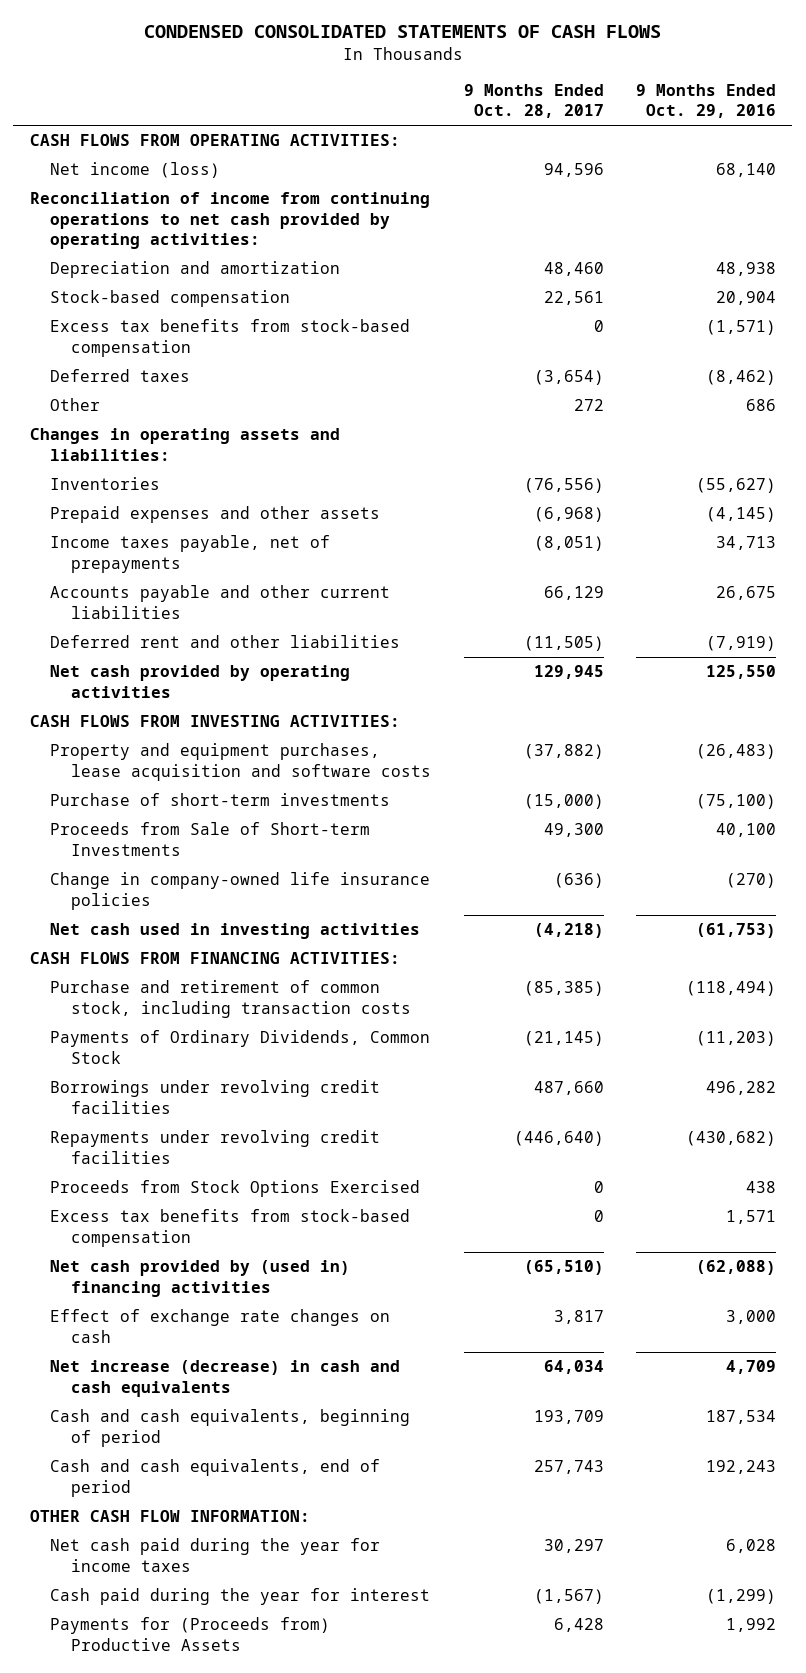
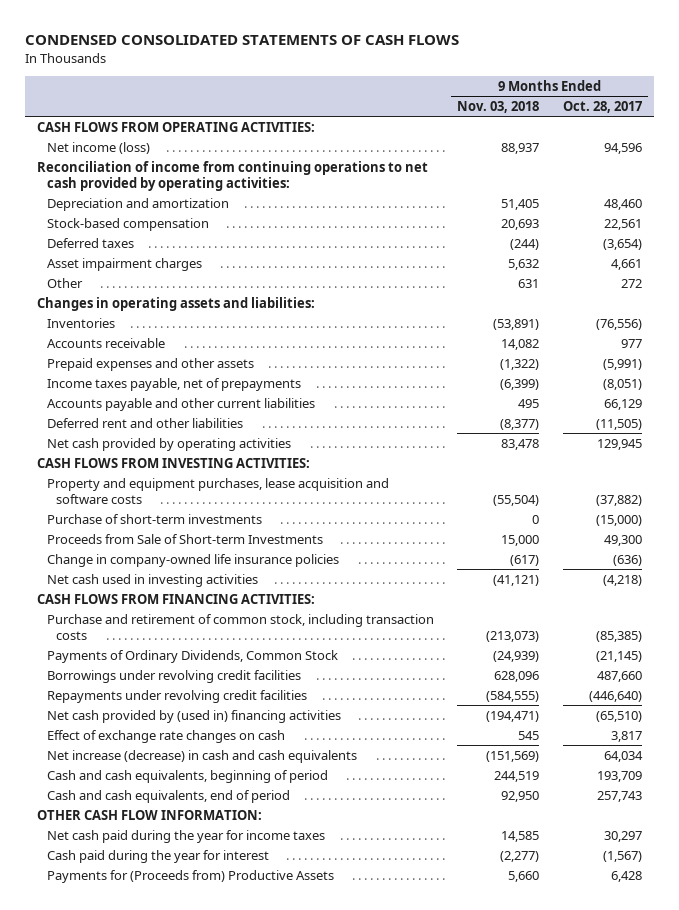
- | 9 Months Ended Oct. 28, 2017 | 9 Months Ended Oct. 29, 2016
+ | 9 Months Ended Nov. 03, 2018 | 9 Months Ended Oct. 28, 2017
- Excess tax benefits from stock-based compensation | 0 | (1,571)
+ Asset impairment charges | 5,632 | 4,661
- Prepaid expenses and other assets | (6,968) | (4,145)
+ Accounts receivable | 14,082 | 977
+ Prepaid expenses and other assets | (1,322) | (5,991)
- Proceeds from Stock Options Exercised | 0 | 438
- Excess tax benefits from stock-based compensation | 0 | 1,571

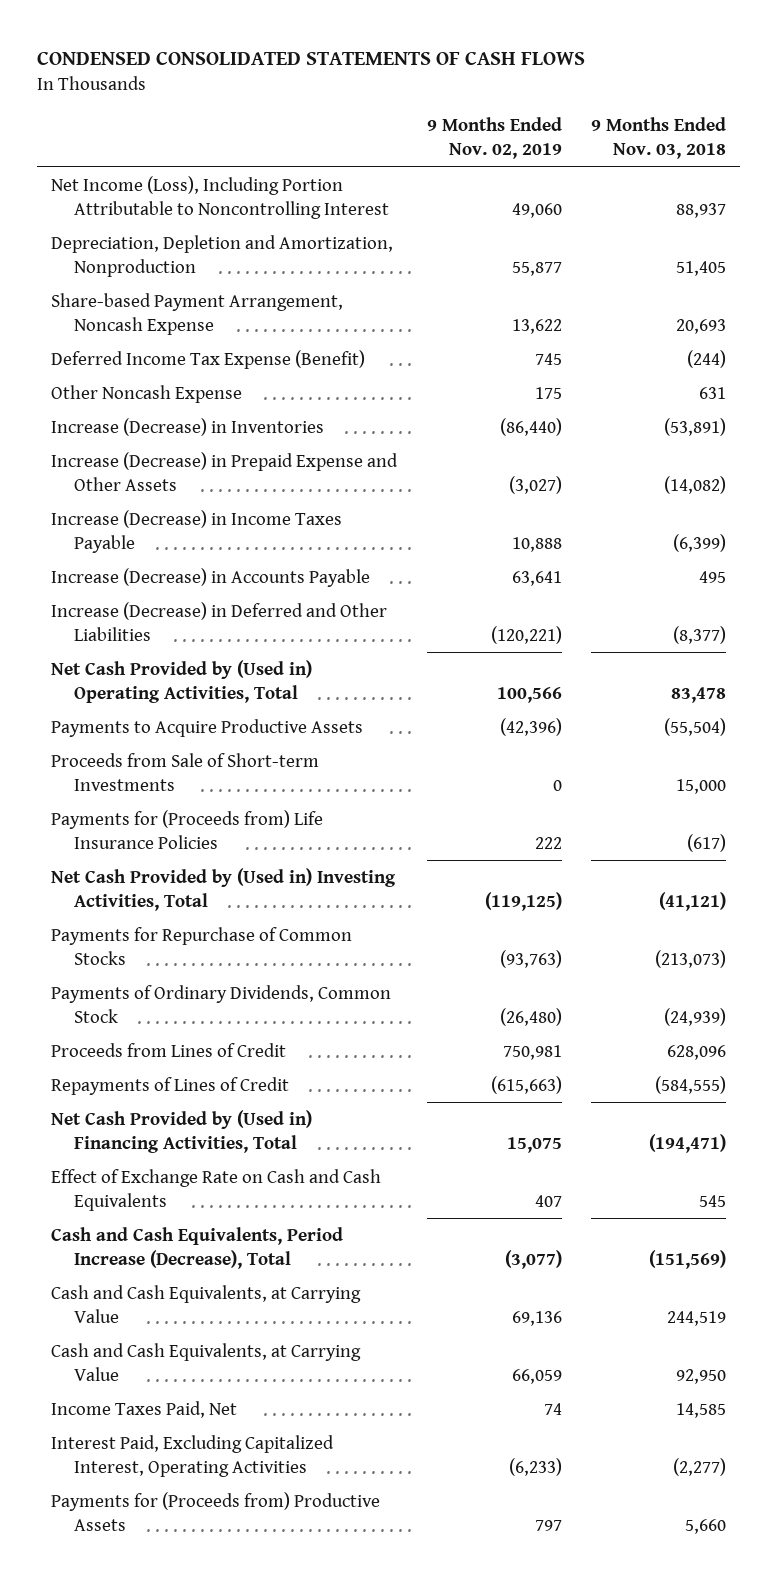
- | 9 Months Ended Nov. 03, 2018 | 9 Months Ended Oct. 28, 2017
+ | 9 Months Ended Nov. 02, 2019 | 9 Months Ended Nov. 03, 2018
- CASH FLOWS FROM OPERATING ACTIVITIES:
- Net income (loss) | 88,937 | 94,596
- Reconciliation of income from continuing operations to net cash provided by operating activities:
- Depreciation and amortization | 51,405 | 48,460
- Stock-based compensation | 20,693 | 22,561
- Deferred taxes | (244) | (3,654)
- Asset impairment charges | 5,632 | 4,661
- Other | 631 | 272
- Changes in operating assets and liabilities:
- Inventories | (53,891) | (76,556)
- Accounts receivable | 14,082 | 977
- Prepaid expenses and other assets | (1,322) | (5,991)
- Income taxes payable, net of prepayments | (6,399) | (8,051)
- Accounts payable and other current liabilities | 495 | 66,129
- Deferred rent and other liabilities | (8,377) | (11,505)
- Net cash provided by operating activities | 83,478 | 129,945
- CASH FLOWS FROM INVESTING ACTIVITIES:
- Property and equipment purchases, lease acquisition and software costs | (55,504) | (37,882)
- Purchase of short-term investments | 0 | (15,000)
+ Net Income (Loss), Including Portion Attributable to Noncontrolling Interest | 49,060 | 88,937
+ Depreciation, Depletion and Amortization, Nonproduction | 55,877 | 51,405
+ Share-based Payment Arrangement, Noncash Expense | 13,622 | 20,693
+ Deferred Income Tax Expense (Benefit) | 745 | (244)
+ Other Noncash Expense | 175 | 631
+ Increase (Decrease) in Inventories | (86,440) | (53,891)
+ Increase (Decrease) in Prepaid Expense and Other Assets | (3,027) | (14,082)
+ Increase (Decrease) in Income Taxes Payable | 10,888 | (6,399)
+ Increase (Decrease) in Accounts Payable | 63,641 | 495
+ Increase (Decrease) in Deferred and Other Liabilities | (120,221) | (8,377)
+ Net Cash Provided by (Used in) Operating Activities, Total | 100,566 | 83,478
+ Payments to Acquire Productive Assets | (42,396) | (55,504)
- Change in company-owned life insurance policies | (617) | (636)
- Net cash used in investing activities | (41,121) | (4,218)
- CASH FLOWS FROM FINANCING ACTIVITIES:
- Purchase and retirement of common stock, including transaction costs | (213,073) | (85,385)
+ Payments for (Proceeds from) Life Insurance Policies | 222 | (617)
+ Net Cash Provided by (Used in) Investing Activities, Total | (119,125) | (41,121)
+ Payments for Repurchase of Common Stocks | (93,763) | (213,073)
- Borrowings under revolving credit facilities | 628,096 | 487,660
- Repayments under revolving credit facilities | (584,555) | (446,640)
- Net cash provided by (used in) financing activities | (194,471) | (65,510)
- Effect of exchange rate changes on cash | 545 | 3,817
- Net increase (decrease) in cash and cash equivalents | (151,569) | 64,034
- Cash and cash equivalents, beginning of period | 244,519 | 193,709
- Cash and cash equivalents, end of period | 92,950 | 257,743
- OTHER CASH FLOW INFORMATION:
- Net cash paid during the year for income taxes | 14,585 | 30,297
- Cash paid during the year for interest | (2,277) | (1,567)
+ Proceeds from Lines of Credit | 750,981 | 628,096
+ Repayments of Lines of Credit | (615,663) | (584,555)
+ Net Cash Provided by (Used in) Financing Activities, Total | 15,075 | (194,471)
+ Effect of Exchange Rate on Cash and Cash Equivalents | 407 | 545
+ Cash and Cash Equivalents, Period Increase (Decrease), Total | (3,077) | (151,569)
+ Cash and Cash Equivalents, at Carrying Value | 69,136 | 244,519
+ Cash and Cash Equivalents, at Carrying Value | 66,059 | 92,950
+ Income Taxes Paid, Net | 74 | 14,585
+ Interest Paid, Excluding Capitalized Interest, Operating Activities | (6,233) | (2,277)

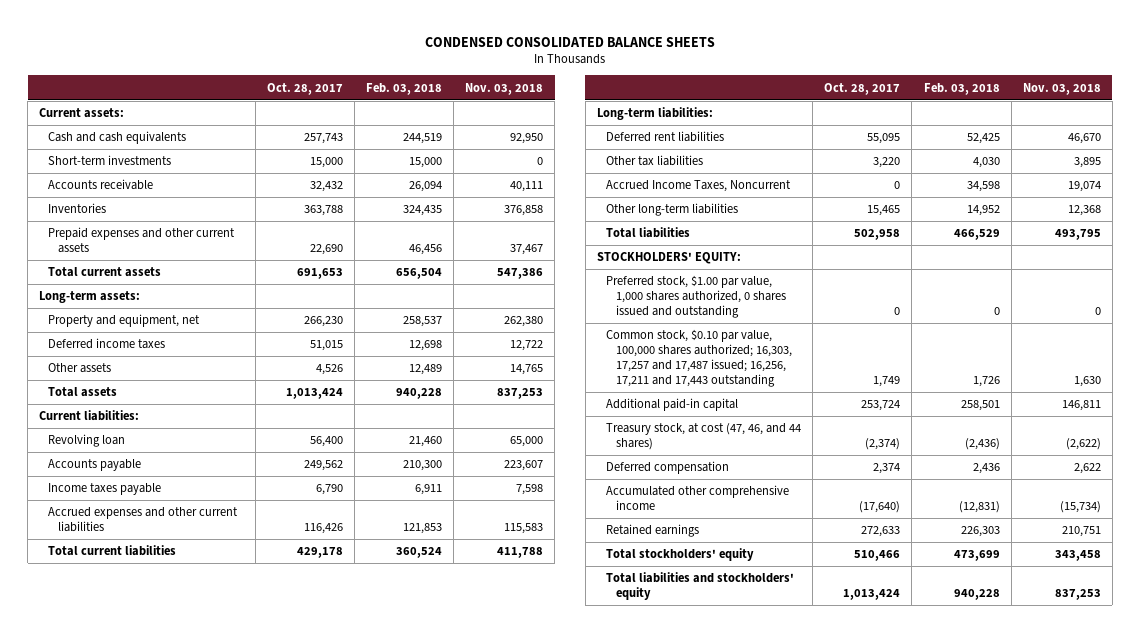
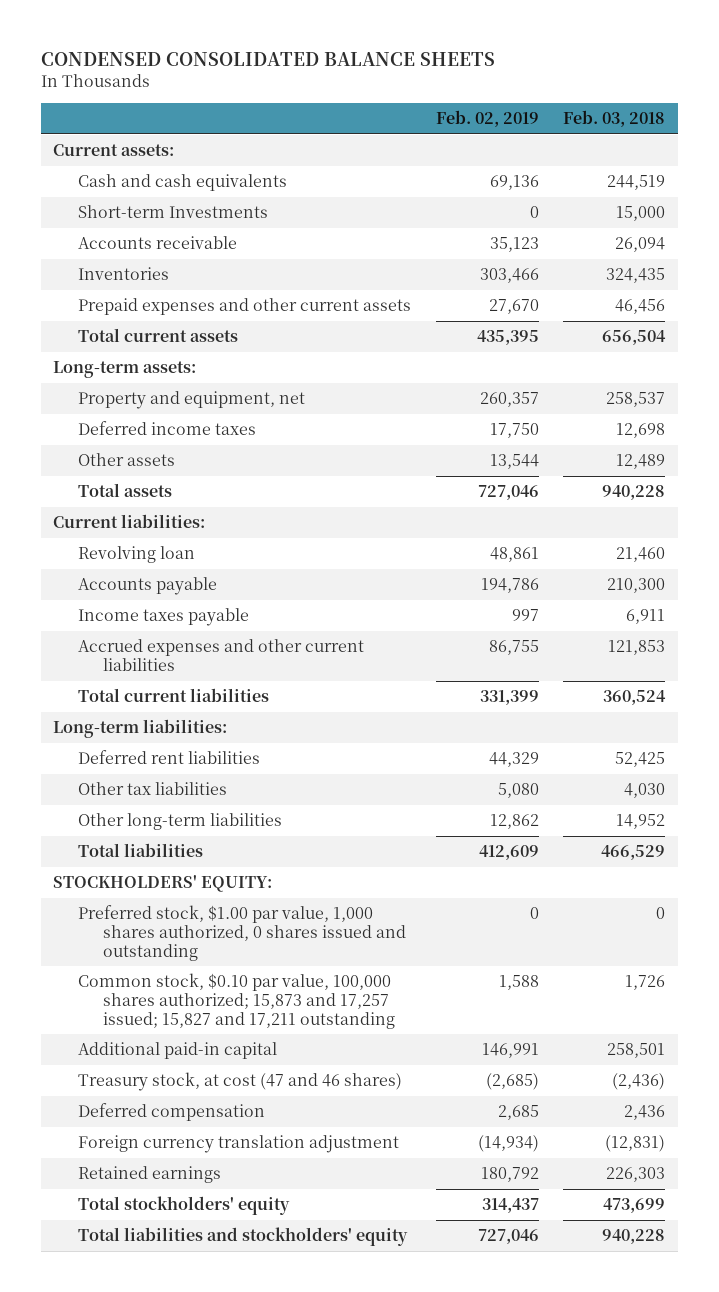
- | Oct. 28, 2017 | Feb. 03, 2018 | Nov. 03, 2018
+ | Feb. 02, 2019 | Feb. 03, 2018
- Short-term investments | 15,000 | 15,000 | 0
+ Short-term Investments | 0 | 15,000
- Accrued Income Taxes, Noncurrent | 0 | 34,598 | 19,074
- Common stock, $0.10 par value, 100,000 shares authorized; 16,303, 17,257 and 17,487 issued; 16,256, 17,211 and 17,443 outstanding | 1,749 | 1,726 | 1,630
+ Common stock, $0.10 par value, 100,000 shares authorized; 15,873 and 17,257 issued; 15,827 and 17,211 outstanding | 1,588 | 1,726
- Treasury stock, at cost (47, 46, and 44 shares) | (2,374) | (2,436) | (2,622)
+ Treasury stock, at cost (47 and 46 shares) | (2,685) | (2,436)
- Accumulated other comprehensive income | (17,640) | (12,831) | (15,734)
+ Foreign currency translation adjustment | (14,934) | (12,831)

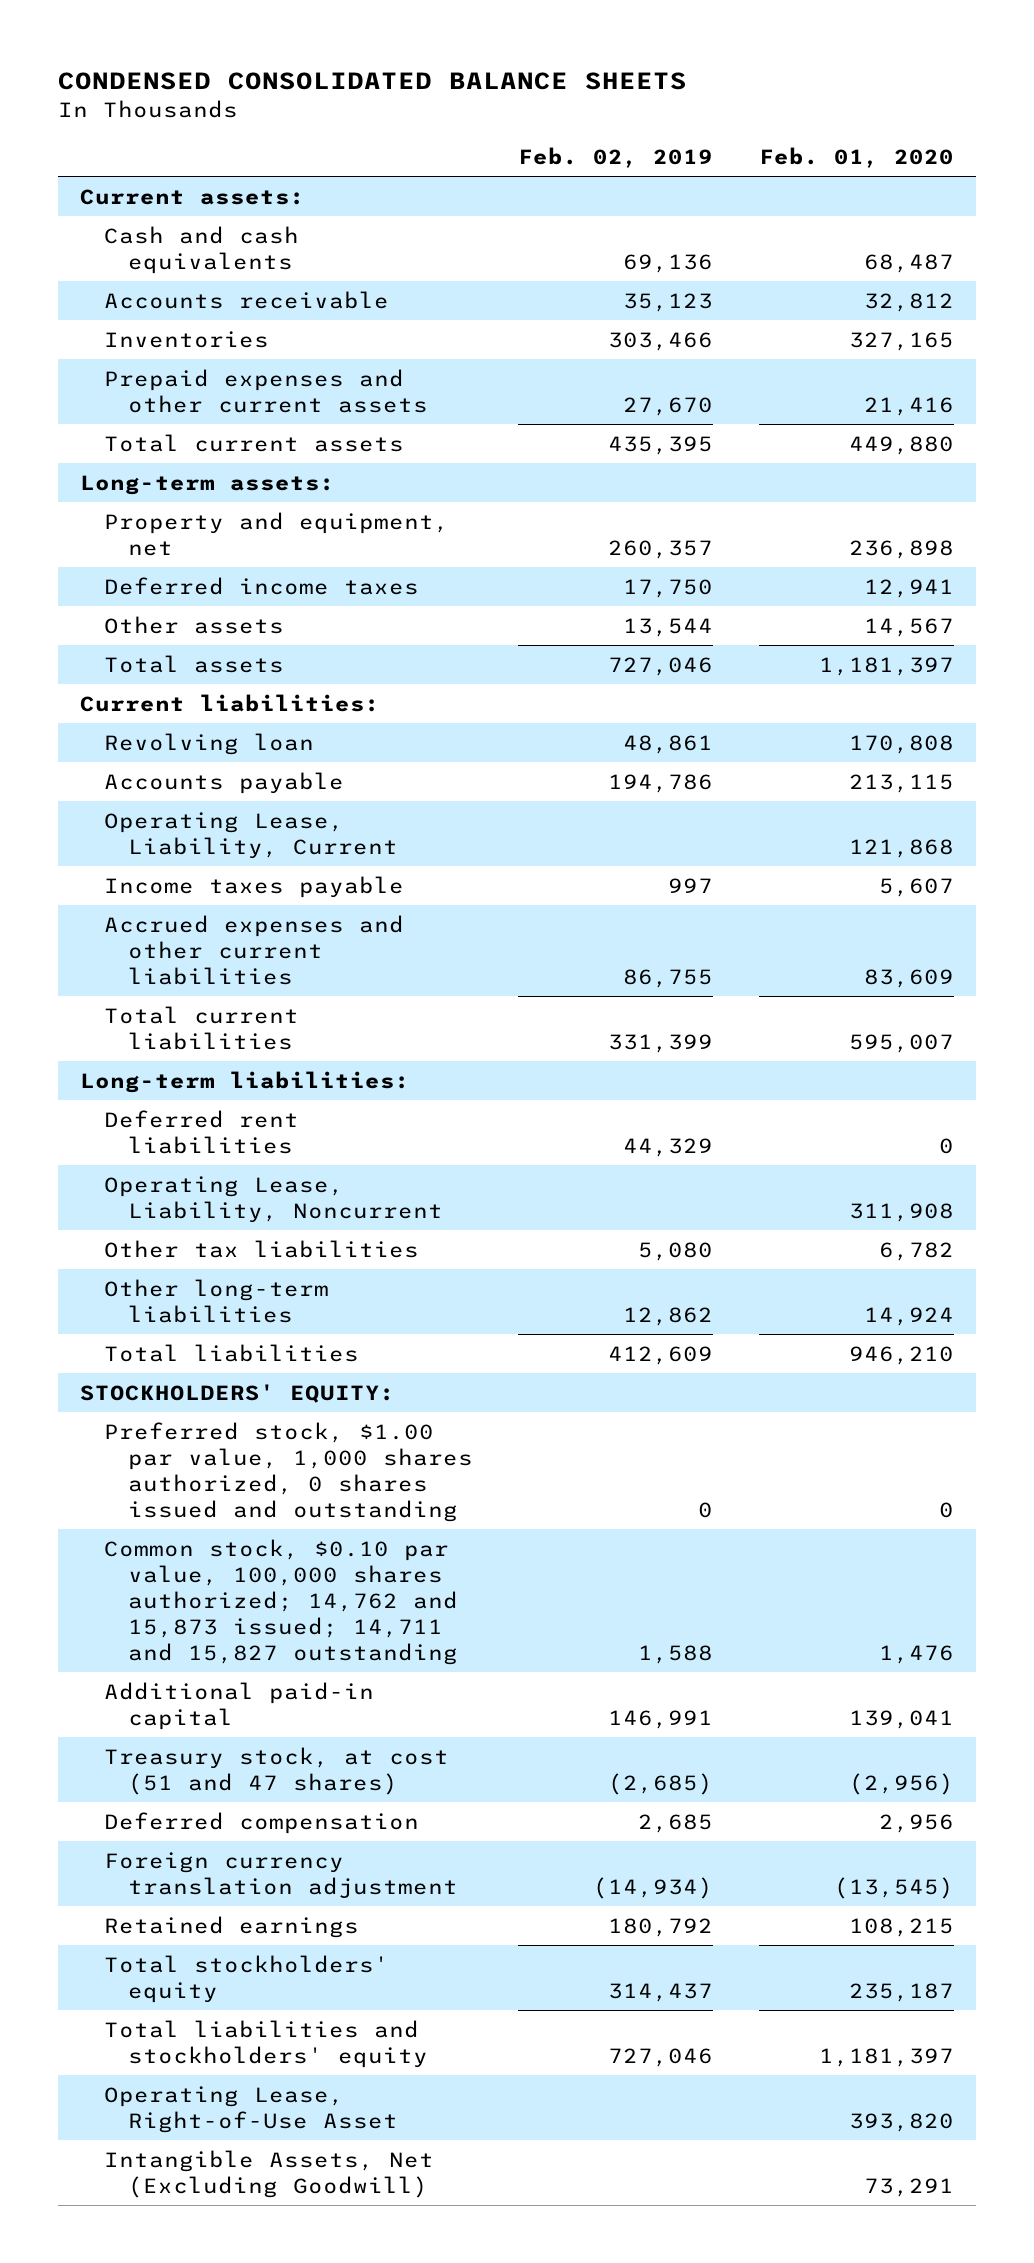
- | Feb. 02, 2019 | Feb. 03, 2018
+ | Feb. 02, 2019 | Feb. 01, 2020
- Short-term Investments | 0 | 15,000
+ Operating Lease, Liability, Current | | 121,868
+ Operating Lease, Liability, Noncurrent | | 311,908
- Common stock, $0.10 par value, 100,000 shares authorized; 15,873 and 17,257 issued; 15,827 and 17,211 outstanding | 1,588 | 1,726
+ Common stock, $0.10 par value, 100,000 shares authorized; 14,762 and 15,873 issued; 14,711 and 15,827 outstanding | 1,588 | 1,476
- Treasury stock, at cost (47 and 46 shares) | (2,685) | (2,436)
+ Treasury stock, at cost (51 and 47 shares) | (2,685) | (2,956)
+ Operating Lease, Right-of-Use Asset | | 393,820
+ Intangible Assets, Net (Excluding Goodwill) | | 73,291

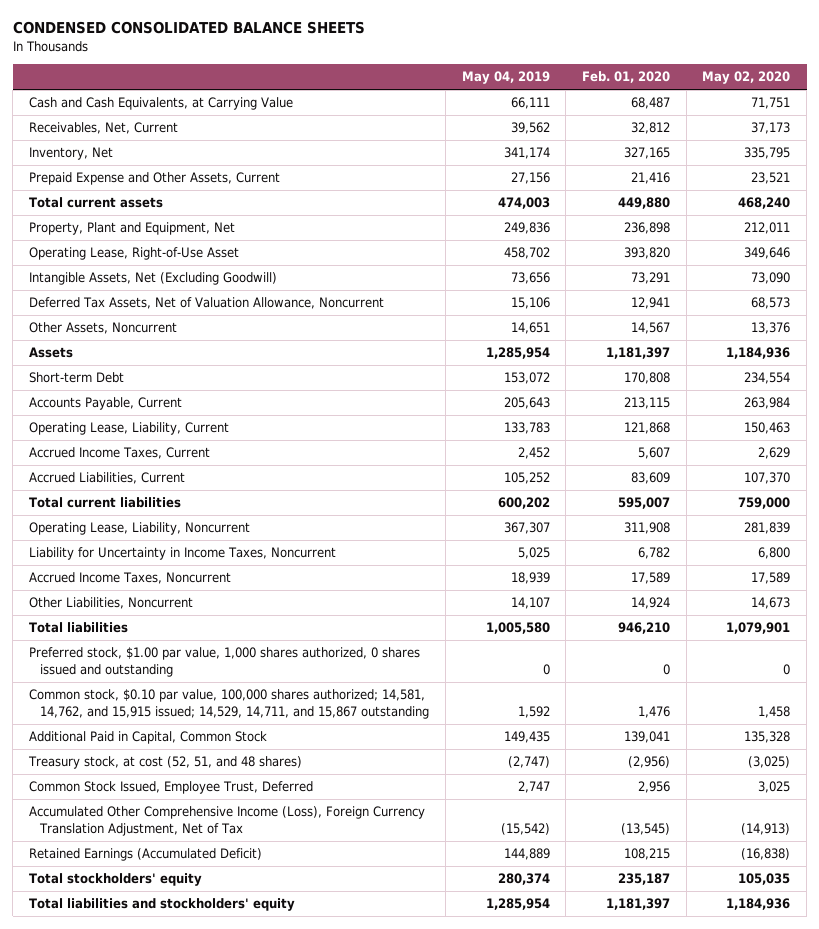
- | Feb. 02, 2019 | Feb. 01, 2020
+ | May 04, 2019 | Feb. 01, 2020 | May 02, 2020
- Current assets:
- Cash and cash equivalents | 69,136 | 68,487
- Accounts receivable | 35,123 | 32,812
- Inventories | 303,466 | 327,165
- Prepaid expenses and other current assets | 27,670 | 21,416
+ Cash and Cash Equivalents, at Carrying Value | 66,111 | 68,487 | 71,751
+ Receivables, Net, Current | 39,562 | 32,812 | 37,173
+ Inventory, Net | 341,174 | 327,165 | 335,795
+ Prepaid Expense and Other Assets, Current | 27,156 | 21,416 | 23,521
- Long-term assets:
- Property and equipment, net | 260,357 | 236,898
- Deferred income taxes | 17,750 | 12,941
- Other assets | 13,544 | 14,567
- Total assets | 727,046 | 1,181,397
- Current liabilities:
- Revolving loan | 48,861 | 170,808
- Accounts payable | 194,786 | 213,115
+ Property, Plant and Equipment, Net | 249,836 | 236,898 | 212,011
moved up: Operating Lease, Right-of-Use Asset | 458,702 | 393,820 | 349,646
moved up: Intangible Assets, Net (Excluding Goodwill) | 73,656 | 73,291 | 73,090
+ Deferred Tax Assets, Net of Valuation Allowance, Noncurrent | 15,106 | 12,941 | 68,573
+ Other Assets, Noncurrent | 14,651 | 14,567 | 13,376
+ Assets | 1,285,954 | 1,181,397 | 1,184,936
+ Short-term Debt | 153,072 | 170,808 | 234,554
+ Accounts Payable, Current | 205,643 | 213,115 | 263,984
- Income taxes payable | 997 | 5,607
- Accrued expenses and other current liabilities | 86,755 | 83,609
+ Accrued Income Taxes, Current | 2,452 | 5,607 | 2,629
+ Accrued Liabilities, Current | 105,252 | 83,609 | 107,370
- Long-term liabilities:
- Deferred rent liabilities | 44,329 | 0
- Other tax liabilities | 5,080 | 6,782
- Other long-term liabilities | 12,862 | 14,924
+ Liability for Uncertainty in Income Taxes, Noncurrent | 5,025 | 6,782 | 6,800
+ Accrued Income Taxes, Noncurrent | 18,939 | 17,589 | 17,589
+ Other Liabilities, Noncurrent | 14,107 | 14,924 | 14,673
- STOCKHOLDERS' EQUITY:
- Common stock, $0.10 par value, 100,000 shares authorized; 14,762 and 15,873 issued; 14,711 and 15,827 outstanding | 1,588 | 1,476
- Additional paid-in capital | 146,991 | 139,041
- Treasury stock, at cost (51 and 47 shares) | (2,685) | (2,956)
- Deferred compensation | 2,685 | 2,956
- Foreign currency translation adjustment | (14,934) | (13,545)
- Retained earnings | 180,792 | 108,215
+ Common stock, $0.10 par value, 100,000 shares authorized; 14,581, 14,762, and 15,915 issued; 14,529, 14,711, and 15,867 outstanding | 1,592 | 1,476 | 1,458
+ Additional Paid in Capital, Common Stock | 149,435 | 139,041 | 135,328
+ Treasury stock, at cost (52, 51, and 48 shares) | (2,747) | (2,956) | (3,025)
+ Common Stock Issued, Employee Trust, Deferred | 2,747 | 2,956 | 3,025
+ Accumulated Other Comprehensive Income (Loss), Foreign Currency Translation Adjustment, Net of Tax | (15,542) | (13,545) | (14,913)
+ Retained Earnings (Accumulated Deficit) | 144,889 | 108,215 | (16,838)

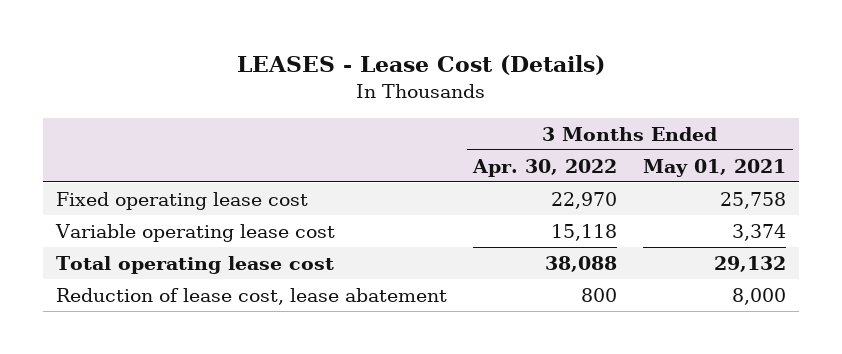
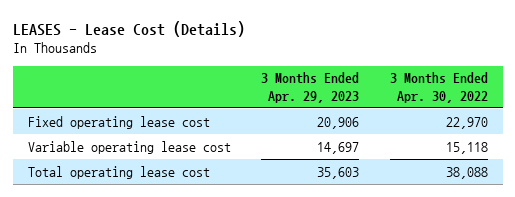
- | 3 Months Ended Apr. 30, 2022 | 3 Months Ended May 01, 2021
+ | 3 Months Ended Apr. 29, 2023 | 3 Months Ended Apr. 30, 2022
- Reduction of lease cost, lease abatement | 800 | 8,000

